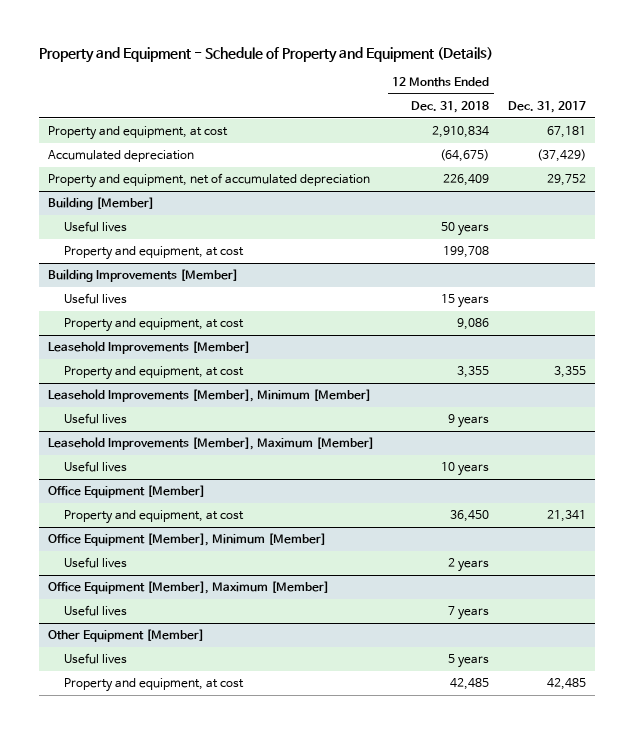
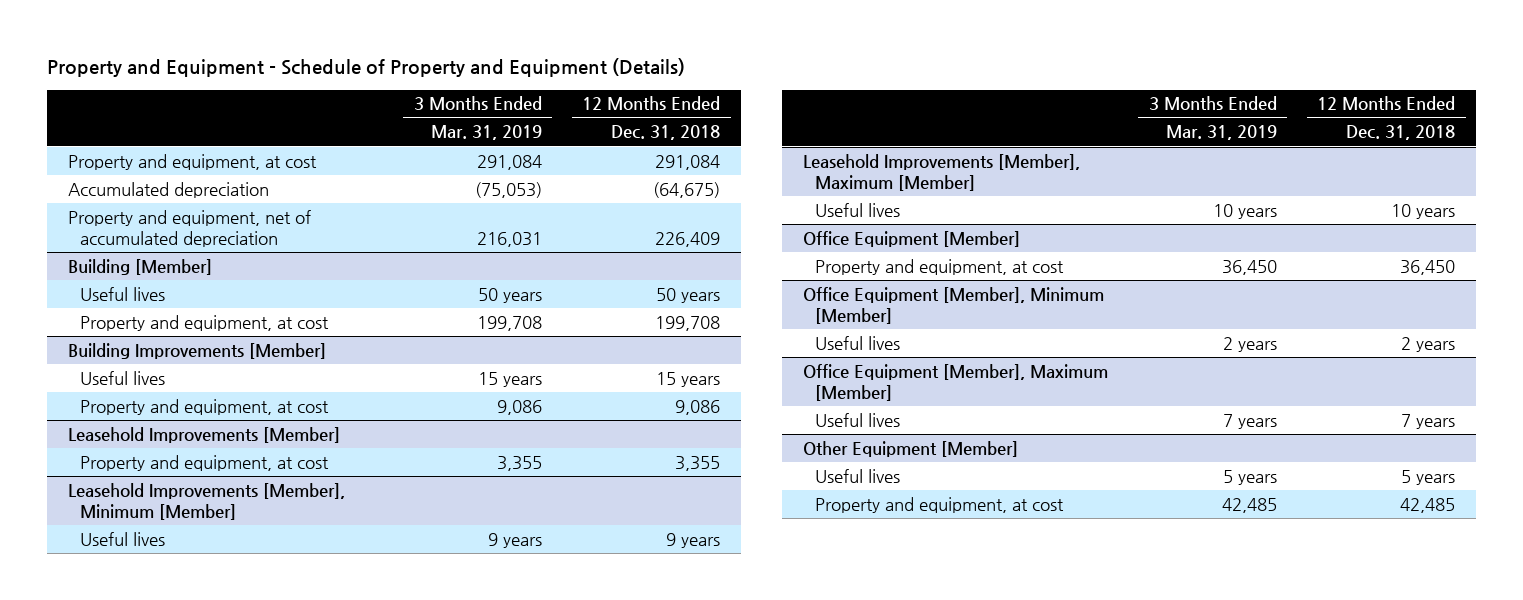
- | 12 Months Ended Dec. 31, 2018 | Dec. 31, 2017
+ | 3 Months Ended Mar. 31, 2019 | 12 Months Ended Dec. 31, 2018
- Property and equipment, at cost | 2,910,834 | 67,181
+ Property and equipment, at cost | 291,084 | 291,084

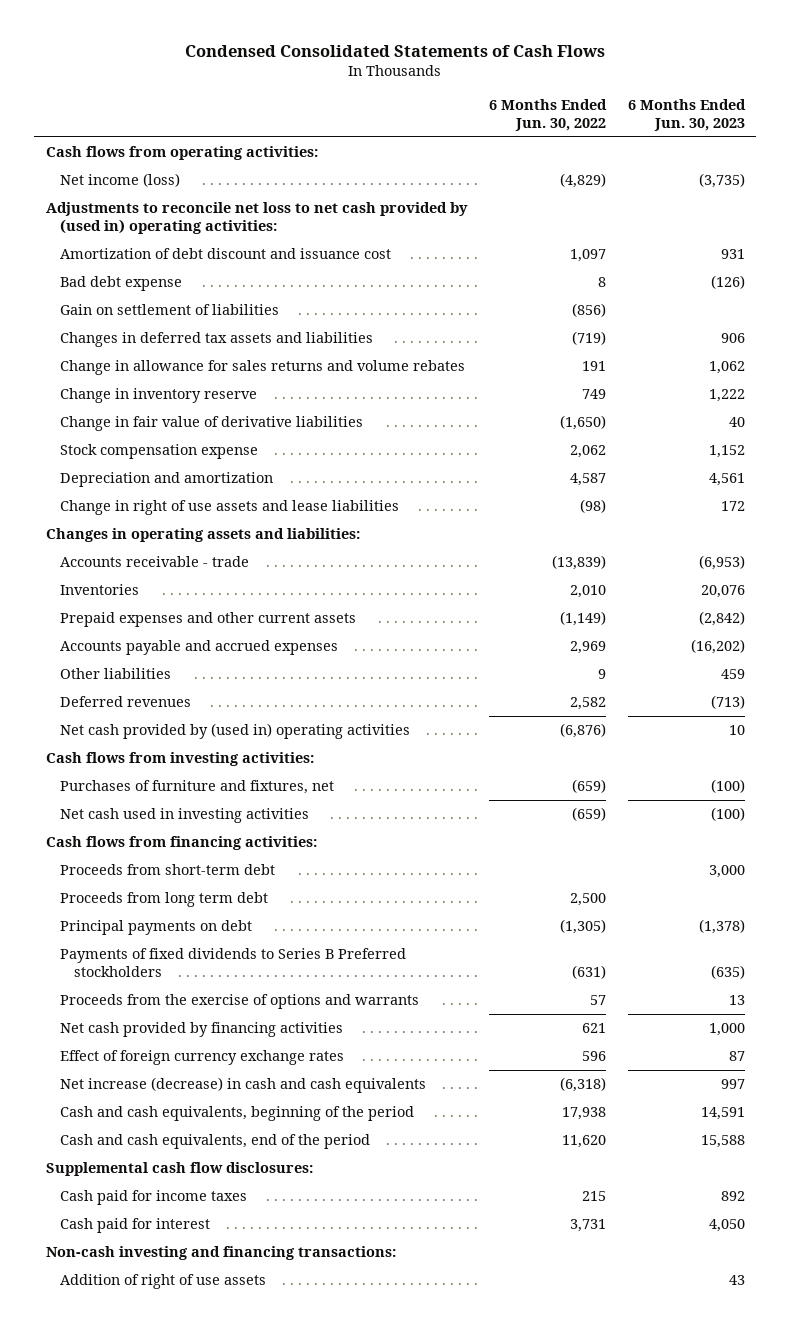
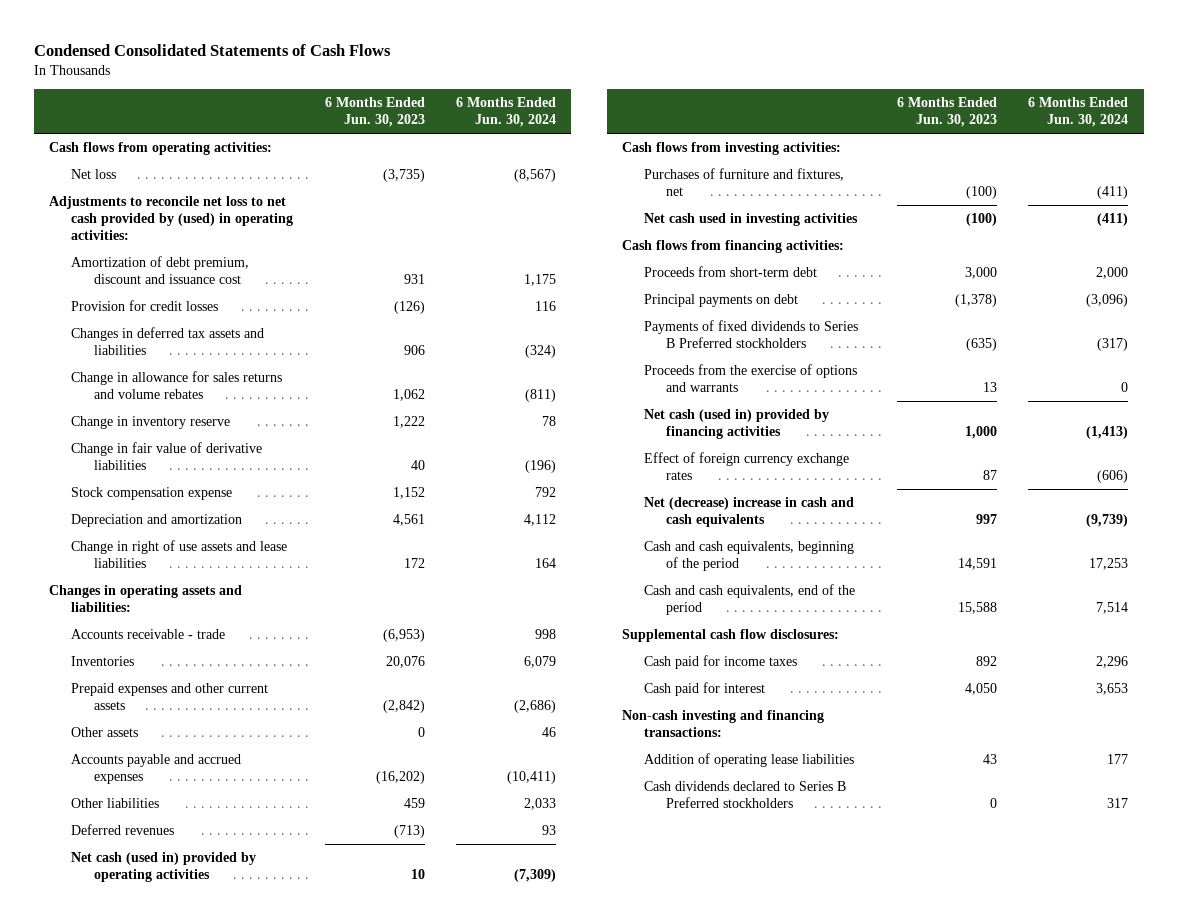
- | 6 Months Ended Jun. 30, 2022 | 6 Months Ended Jun. 30, 2023
+ | 6 Months Ended Jun. 30, 2023 | 6 Months Ended Jun. 30, 2024
- Net income (loss) | (4,829) | (3,735)
- Adjustments to reconcile net loss to net cash provided by (used in) operating activities:
- Amortization of debt discount and issuance cost | 1,097 | 931
- Bad debt expense | 8 | (126)
- Gain on settlement of liabilities | (856) |
+ Net loss | (3,735) | (8,567)
+ Adjustments to reconcile net loss to net cash provided by (used) in operating activities:
+ Amortization of debt premium, discount and issuance cost | 931 | 1,175
+ Provision for credit losses | (126) | 116
+ Other assets | 0 | 46
- Net cash provided by (used in) operating activities | (6,876) | 10
+ Net cash (used in) provided by operating activities | 10 | (7,309)
- Proceeds from long term debt | 2,500 |
- Net cash provided by financing activities | 621 | 1,000
+ Net cash (used in) provided by financing activities | 1,000 | (1,413)
- Net increase (decrease) in cash and cash equivalents | (6,318) | 997
+ Net (decrease) increase in cash and cash equivalents | 997 | (9,739)
- Addition of right of use assets | | 43
+ Addition of operating lease liabilities | 43 | 177
+ Cash dividends declared to Series B Preferred stockholders | 0 | 317

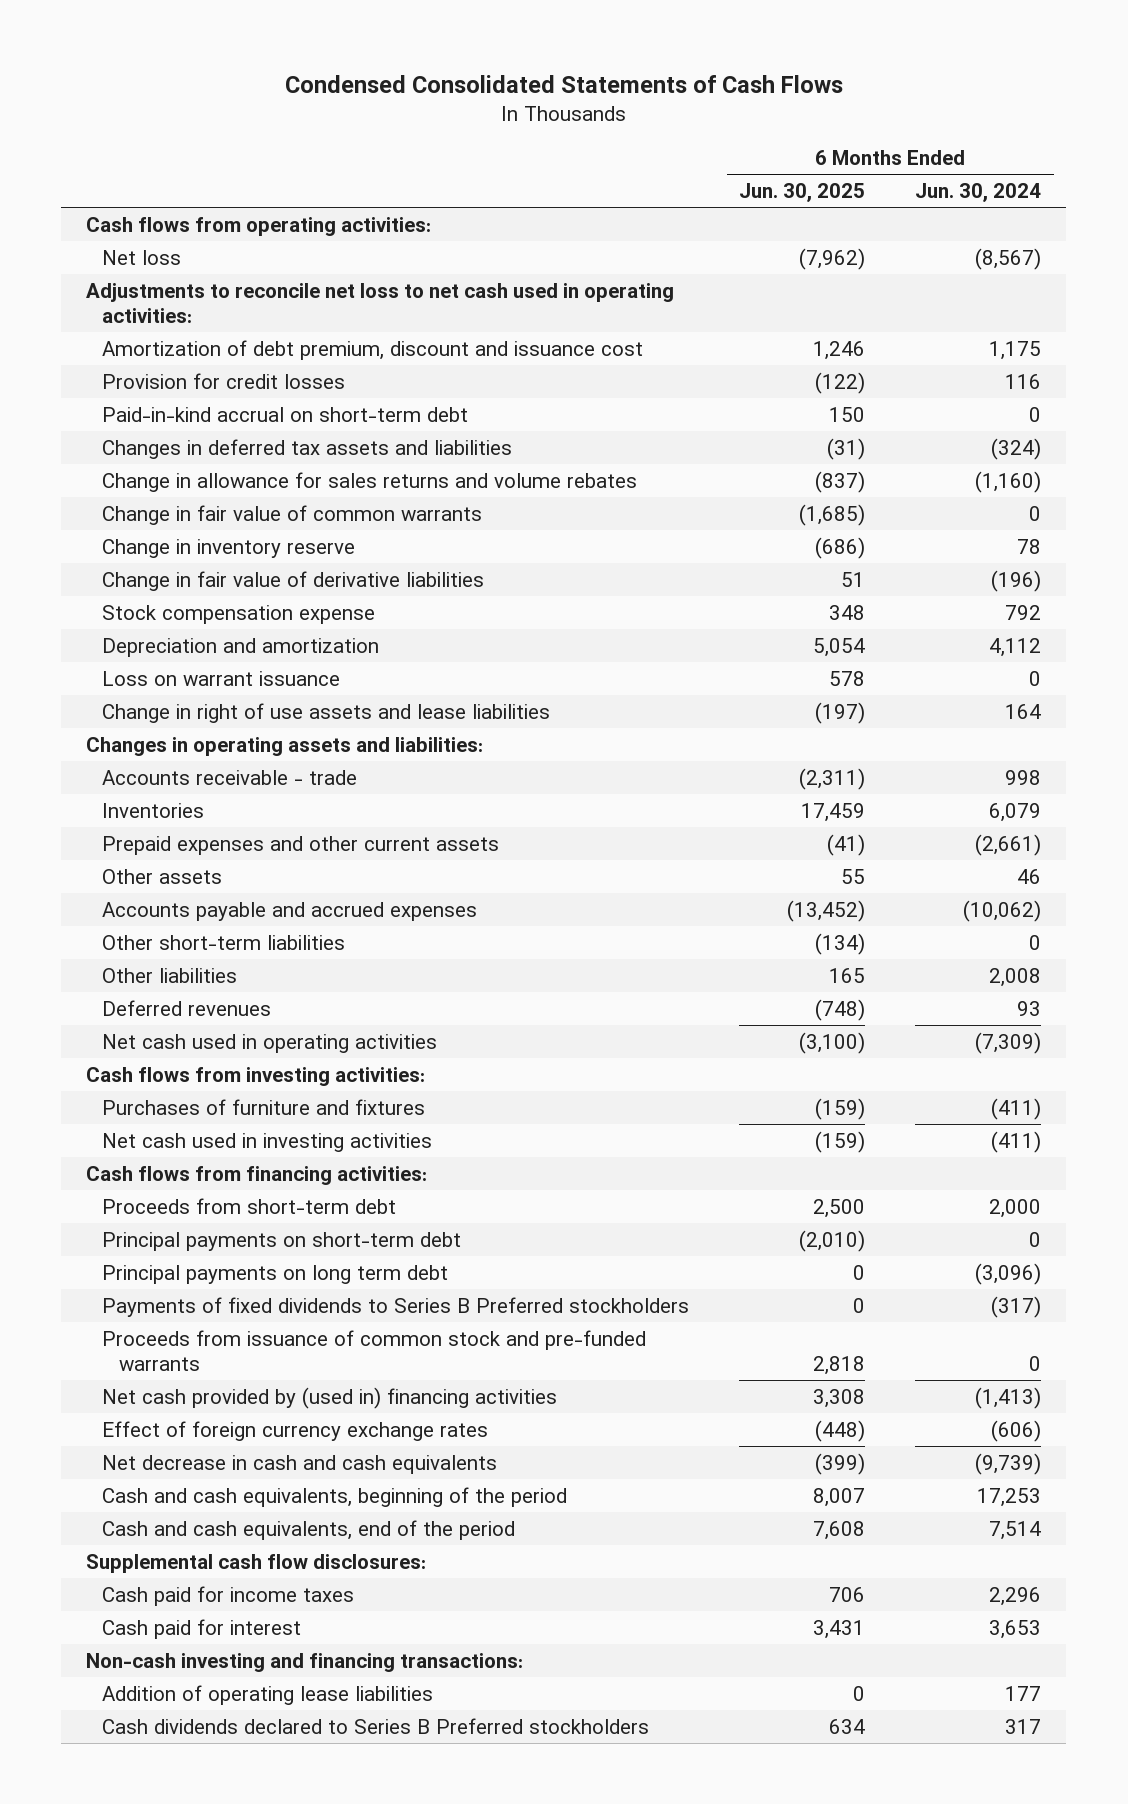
- | 6 Months Ended Jun. 30, 2023 | 6 Months Ended Jun. 30, 2024
+ | 6 Months Ended Jun. 30, 2025 | 6 Months Ended Jun. 30, 2024
- Adjustments to reconcile net loss to net cash provided by (used) in operating activities:
+ Adjustments to reconcile net loss to net cash used in operating activities:
+ Paid-in-kind accrual on short-term debt | 150 | 0
- Change in allowance for sales returns and volume rebates | 1,062 | (811)
+ Change in allowance for sales returns and volume rebates | (837) | (1,160)
+ Change in fair value of common warrants | (1,685) | 0
+ Loss on warrant issuance | 578 | 0
- Prepaid expenses and other current assets | (2,842) | (2,686)
+ Prepaid expenses and other current assets | (41) | (2,661)
- Accounts payable and accrued expenses | (16,202) | (10,411)
- Other liabilities | 459 | 2,033
+ Accounts payable and accrued expenses | (13,452) | (10,062)
+ Other short-term liabilities | (134) | 0
+ Other liabilities | 165 | 2,008
- Net cash (used in) provided by operating activities | 10 | (7,309)
+ Net cash used in operating activities | (3,100) | (7,309)
- Purchases of furniture and fixtures, net | (100) | (411)
+ Purchases of furniture and fixtures | (159) | (411)
- Principal payments on debt | (1,378) | (3,096)
+ Principal payments on short-term debt | (2,010) | 0
+ Principal payments on long term debt | 0 | (3,096)
- Proceeds from the exercise of options and warrants | 13 | 0
- Net cash (used in) provided by financing activities | 1,000 | (1,413)
+ Proceeds from issuance of common stock and pre-funded warrants | 2,818 | 0
+ Net cash provided by (used in) financing activities | 3,308 | (1,413)
- Net (decrease) increase in cash and cash equivalents | 997 | (9,739)
+ Net decrease in cash and cash equivalents | (399) | (9,739)

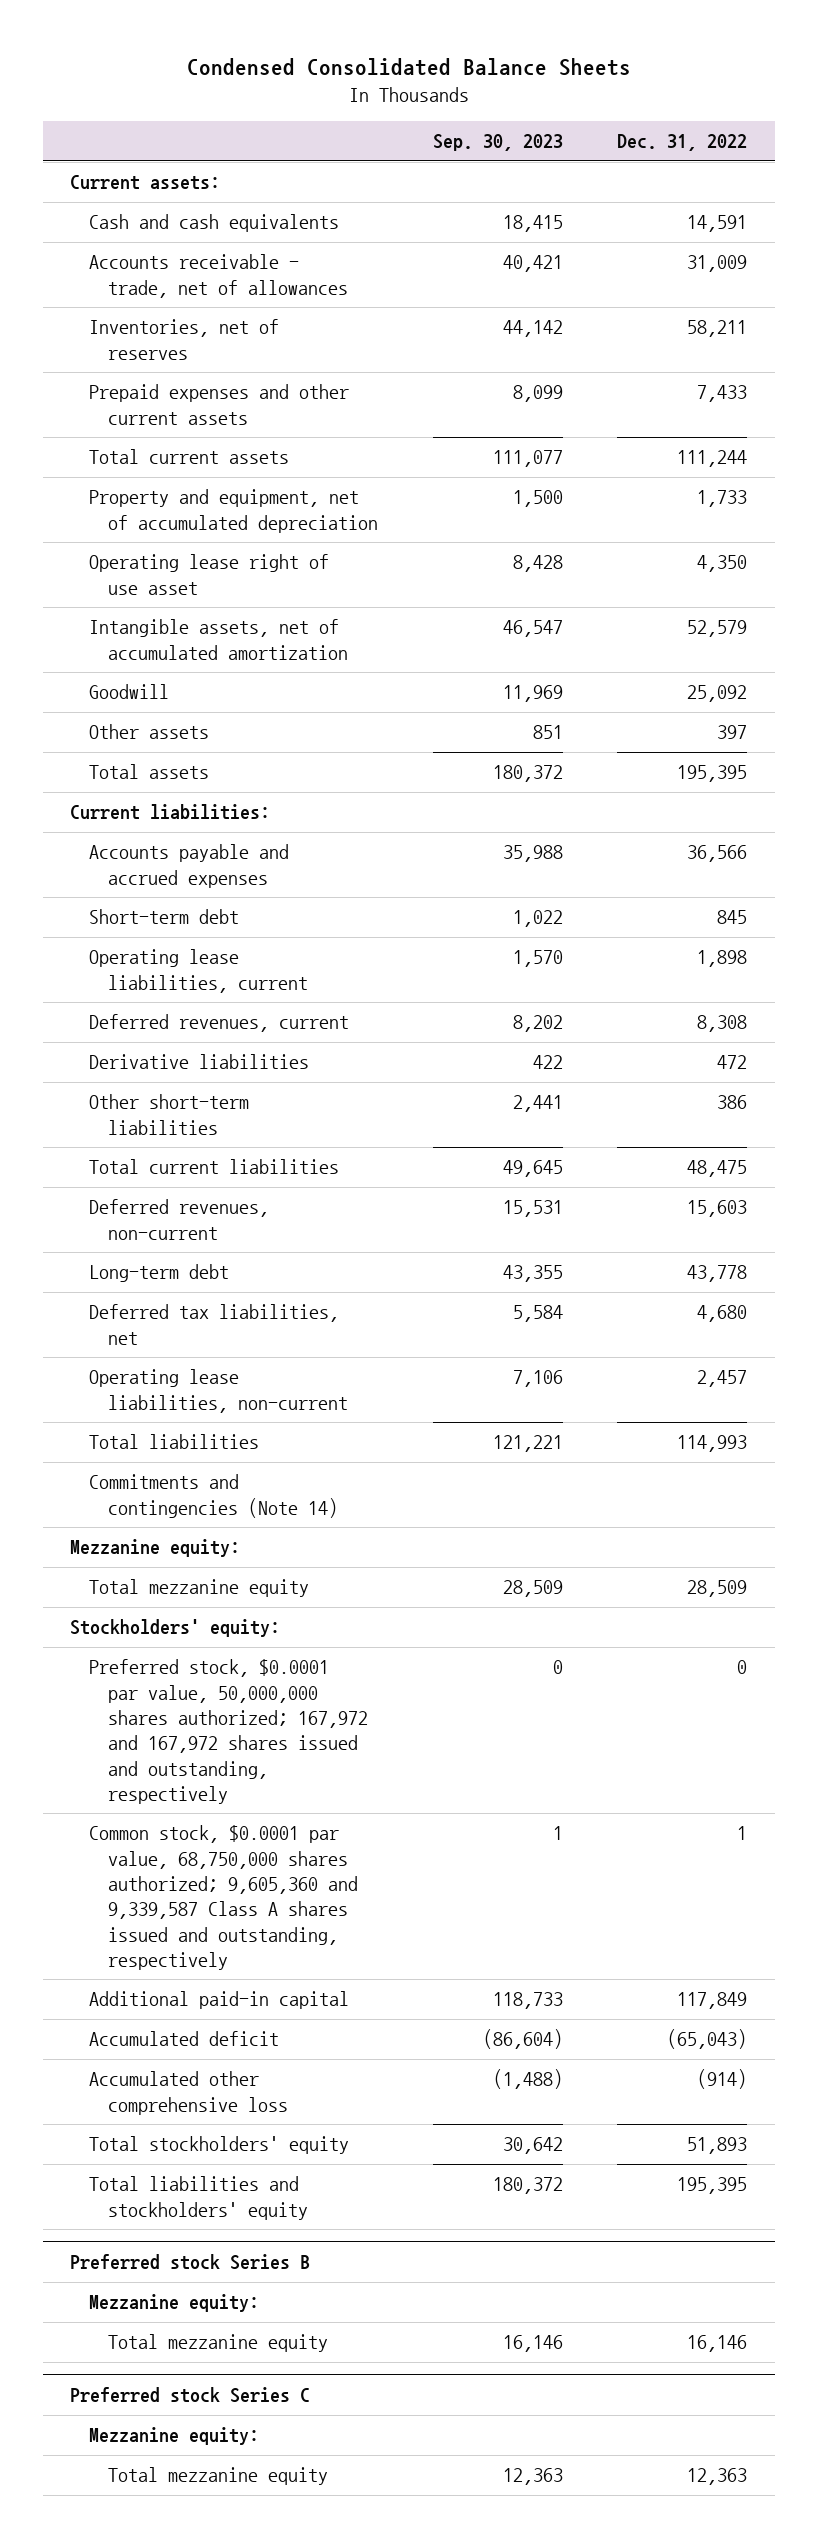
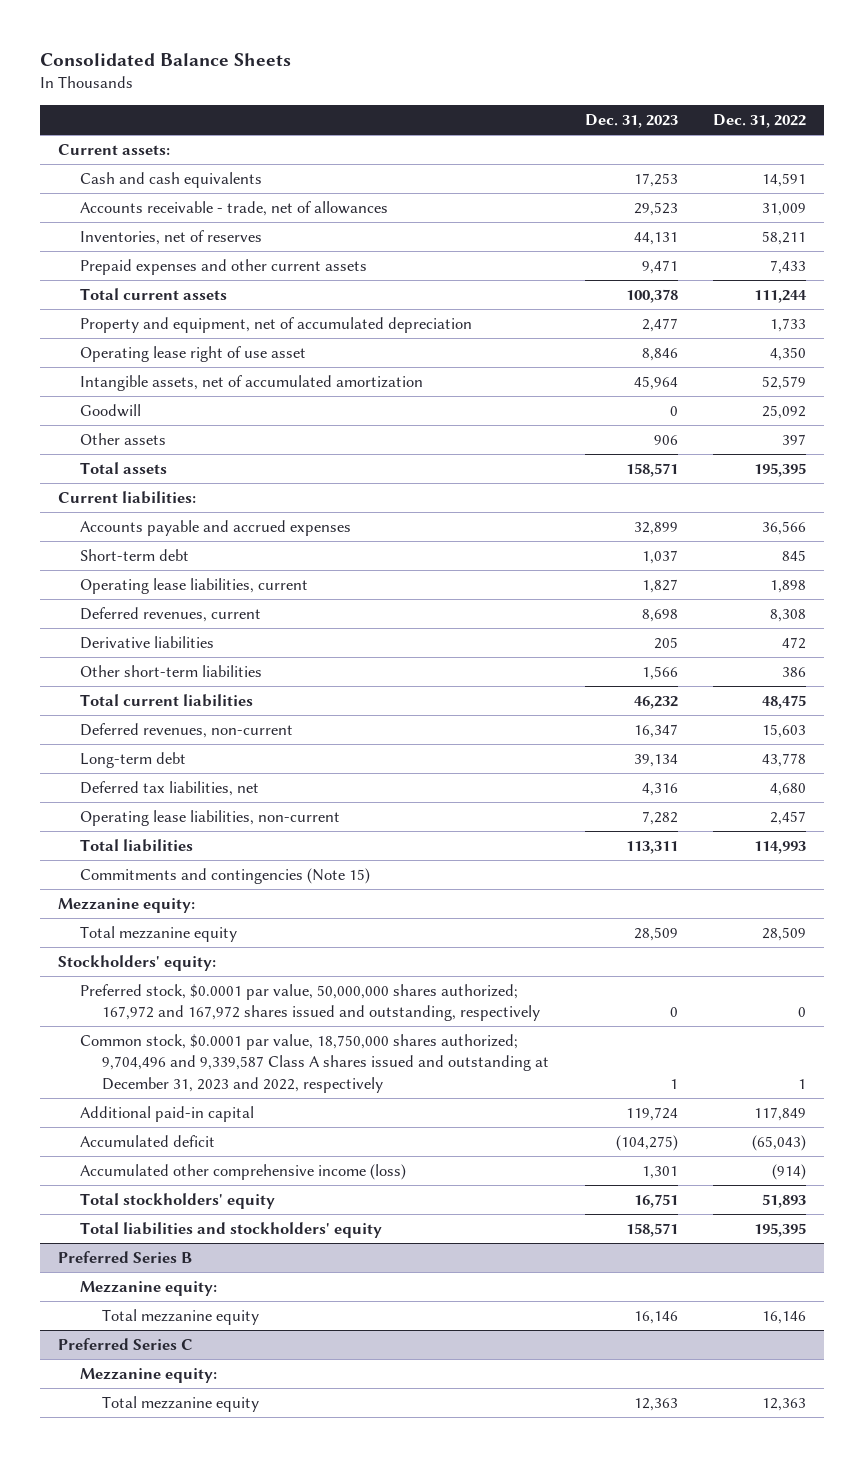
- Condensed Consolidated Balance Sheets
+ Consolidated Balance Sheets
- | Sep. 30, 2023 | Dec. 31, 2022
+ | Dec. 31, 2023 | Dec. 31, 2022
- Commitments and contingencies (Note 14)
+ Commitments and contingencies (Note 15)
- Common stock, $0.0001 par value, 68,750,000 shares authorized; 9,605,360 and 9,339,587 Class A shares issued and outstanding, respectively | 1 | 1
+ Common stock, $0.0001 par value, 18,750,000 shares authorized; 9,704,496 and 9,339,587 Class A shares issued and outstanding at December 31, 2023 and 2022, respectively | 1 | 1
- Accumulated other comprehensive loss | (1,488) | (914)
+ Accumulated other comprehensive income (loss) | 1,301 | (914)
- Preferred stock Series B
+ Preferred Series B
- Preferred stock Series C
+ Preferred Series C

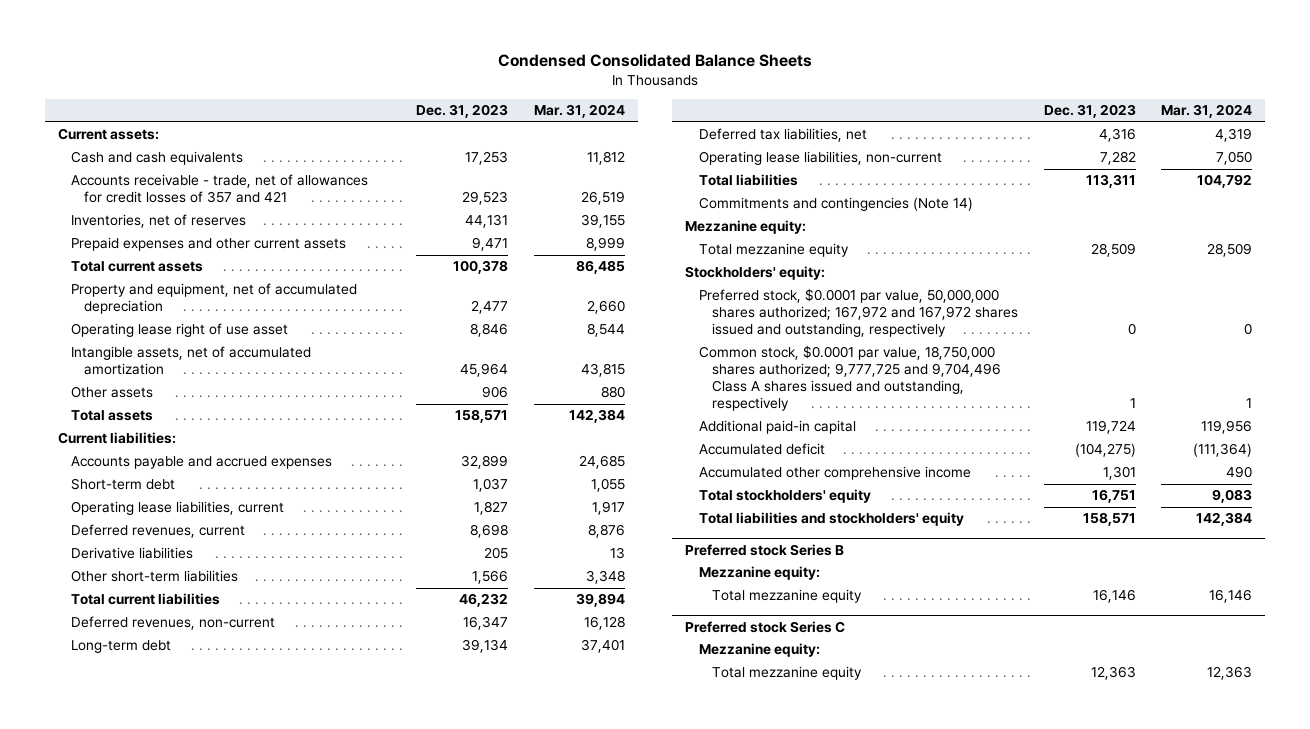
- Consolidated Balance Sheets
+ Condensed Consolidated Balance Sheets
- | Dec. 31, 2023 | Dec. 31, 2022
+ | Dec. 31, 2023 | Mar. 31, 2024
- Accounts receivable - trade, net of allowances | 29,523 | 31,009
+ Accounts receivable - trade, net of allowances for credit losses of 357 and 421 | 29,523 | 26,519
- Goodwill | 0 | 25,092
- Commitments and contingencies (Note 15)
+ Commitments and contingencies (Note 14)
- Common stock, $0.0001 par value, 18,750,000 shares authorized; 9,704,496 and 9,339,587 Class A shares issued and outstanding at December 31, 2023 and 2022, respectively | 1 | 1
+ Common stock, $0.0001 par value, 18,750,000 shares authorized; 9,777,725 and 9,704,496 Class A shares issued and outstanding, respectively | 1 | 1
- Accumulated other comprehensive income (loss) | 1,301 | (914)
+ Accumulated other comprehensive income | 1,301 | 490
- Preferred Series B
+ Preferred stock Series B
- Preferred Series C
+ Preferred stock Series C

